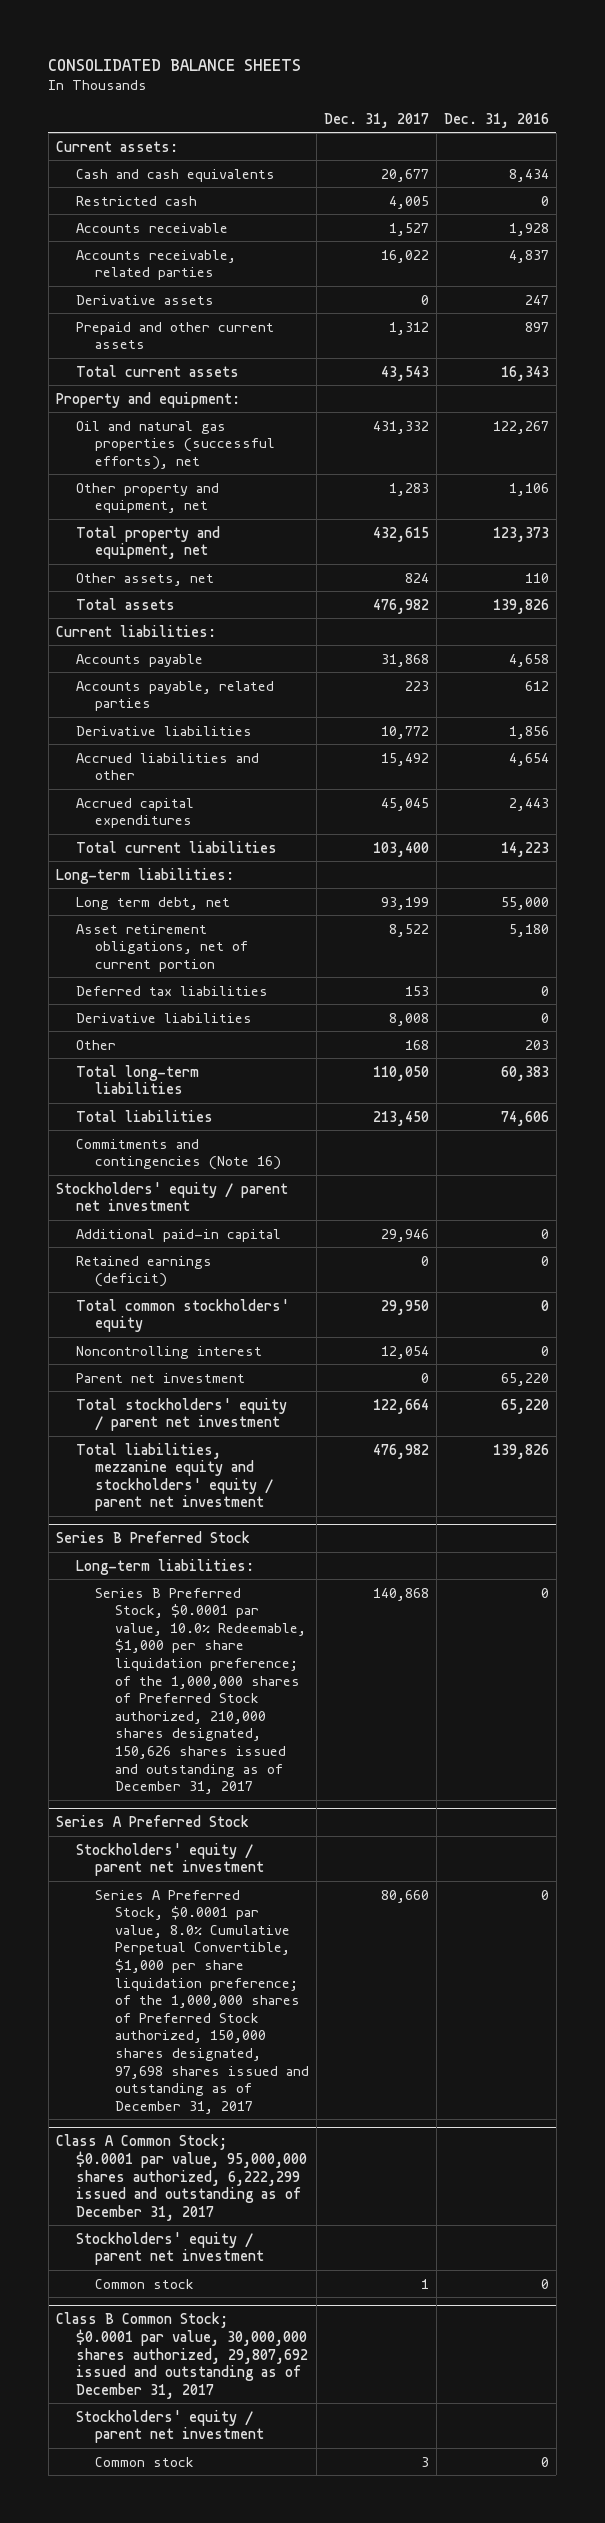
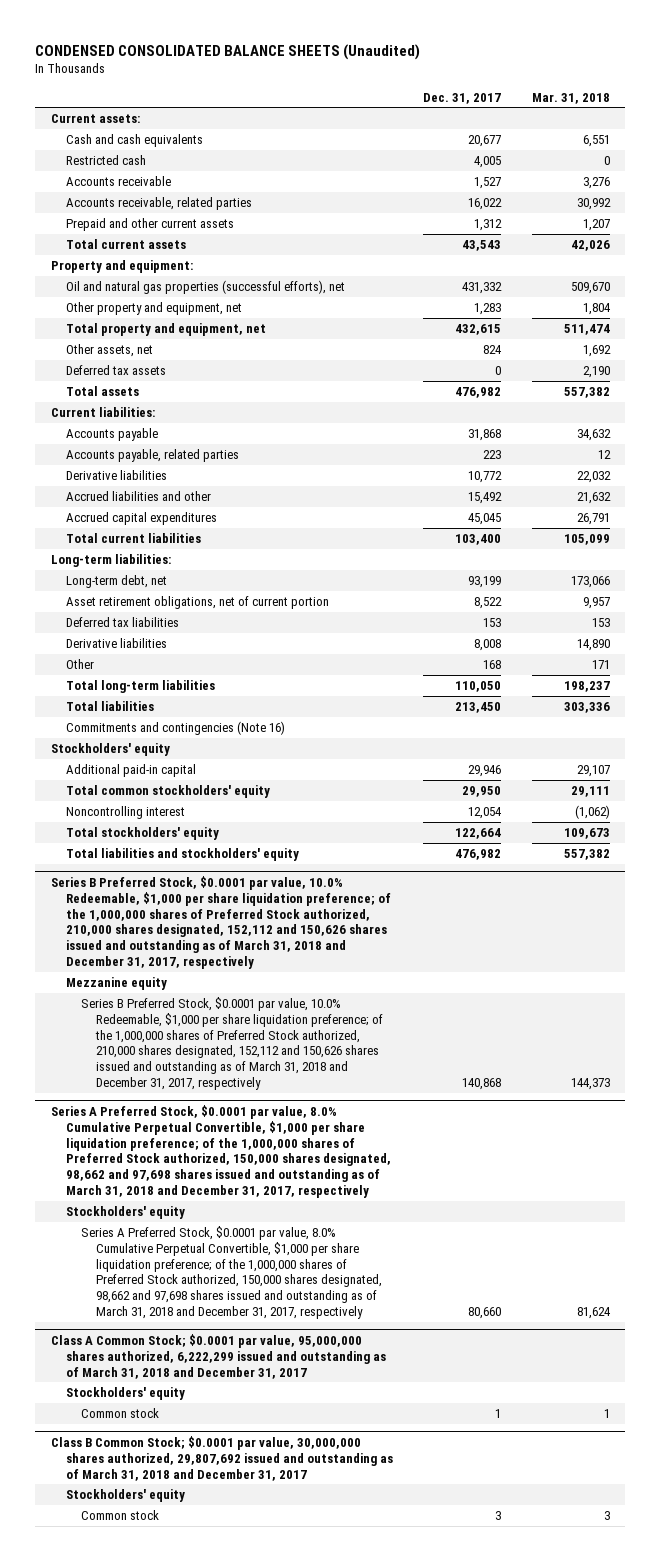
- CONSOLIDATED BALANCE SHEETS
+ CONDENSED CONSOLIDATED BALANCE SHEETS (Unaudited)
- | Dec. 31, 2017 | Dec. 31, 2016
+ | Dec. 31, 2017 | Mar. 31, 2018
- Derivative assets | 0 | 247
+ Deferred tax assets | 0 | 2,190
- Long term debt, net | 93,199 | 55,000
+ Long-term debt, net | 93,199 | 173,066
- Stockholders' equity / parent net investment
+ Stockholders' equity
- Retained earnings (deficit) | 0 | 0
- Parent net investment | 0 | 65,220
- Total stockholders' equity / parent net investment | 122,664 | 65,220
- Total liabilities, mezzanine equity and stockholders' equity / parent net investment | 476,982 | 139,826
- Series B Preferred Stock
- Long-term liabilities:
- Series B Preferred Stock, $0.0001 par value, 10.0% Redeemable, $1,000 per share liquidation preference; of the 1,000,000 shares of Preferred Stock authorized, 210,000 shares designated, 150,626 shares issued and outstanding as of December 31, 2017 | 140,868 | 0
- Series A Preferred Stock
- Stockholders' equity / parent net investment
- Series A Preferred Stock, $0.0001 par value, 8.0% Cumulative Perpetual Convertible, $1,000 per share liquidation preference; of the 1,000,000 shares of Preferred Stock authorized, 150,000 shares designated, 97,698 shares issued and outstanding as of December 31, 2017 | 80,660 | 0
- Class A Common Stock; $0.0001 par value, 95,000,000 shares authorized, 6,222,299 issued and outstanding as of December 31, 2017
- Stockholders' equity / parent net investment
+ Total stockholders' equity | 122,664 | 109,673
+ Total liabilities and stockholders' equity | 476,982 | 557,382
+ Series B Preferred Stock, $0.0001 par value, 10.0% Redeemable, $1,000 per share liquidation preference; of the 1,000,000 shares of Preferred Stock authorized, 210,000 shares designated, 152,112 and 150,626 shares issued and outstanding as of March 31, 2018 and December 31, 2017, respectively
+ Mezzanine equity
+ Series B Preferred Stock, $0.0001 par value, 10.0% Redeemable, $1,000 per share liquidation preference; of the 1,000,000 shares of Preferred Stock authorized, 210,000 shares designated, 152,112 and 150,626 shares issued and outstanding as of March 31, 2018 and December 31, 2017, respectively | 140,868 | 144,373
+ Series A Preferred Stock, $0.0001 par value, 8.0% Cumulative Perpetual Convertible, $1,000 per share liquidation preference; of the 1,000,000 shares of Preferred Stock authorized, 150,000 shares designated, 98,662 and 97,698 shares issued and outstanding as of March 31, 2018 and December 31, 2017, respectively
+ Stockholders' equity
+ Series A Preferred Stock, $0.0001 par value, 8.0% Cumulative Perpetual Convertible, $1,000 per share liquidation preference; of the 1,000,000 shares of Preferred Stock authorized, 150,000 shares designated, 98,662 and 97,698 shares issued and outstanding as of March 31, 2018 and December 31, 2017, respectively | 80,660 | 81,624
+ Class A Common Stock; $0.0001 par value, 95,000,000 shares authorized, 6,222,299 issued and outstanding as of March 31, 2018 and December 31, 2017
+ Stockholders' equity
- Class B Common Stock; $0.0001 par value, 30,000,000 shares authorized, 29,807,692 issued and outstanding as of December 31, 2017
- Stockholders' equity / parent net investment
+ Class B Common Stock; $0.0001 par value, 30,000,000 shares authorized, 29,807,692 issued and outstanding as of March 31, 2018 and December 31, 2017
+ Stockholders' equity

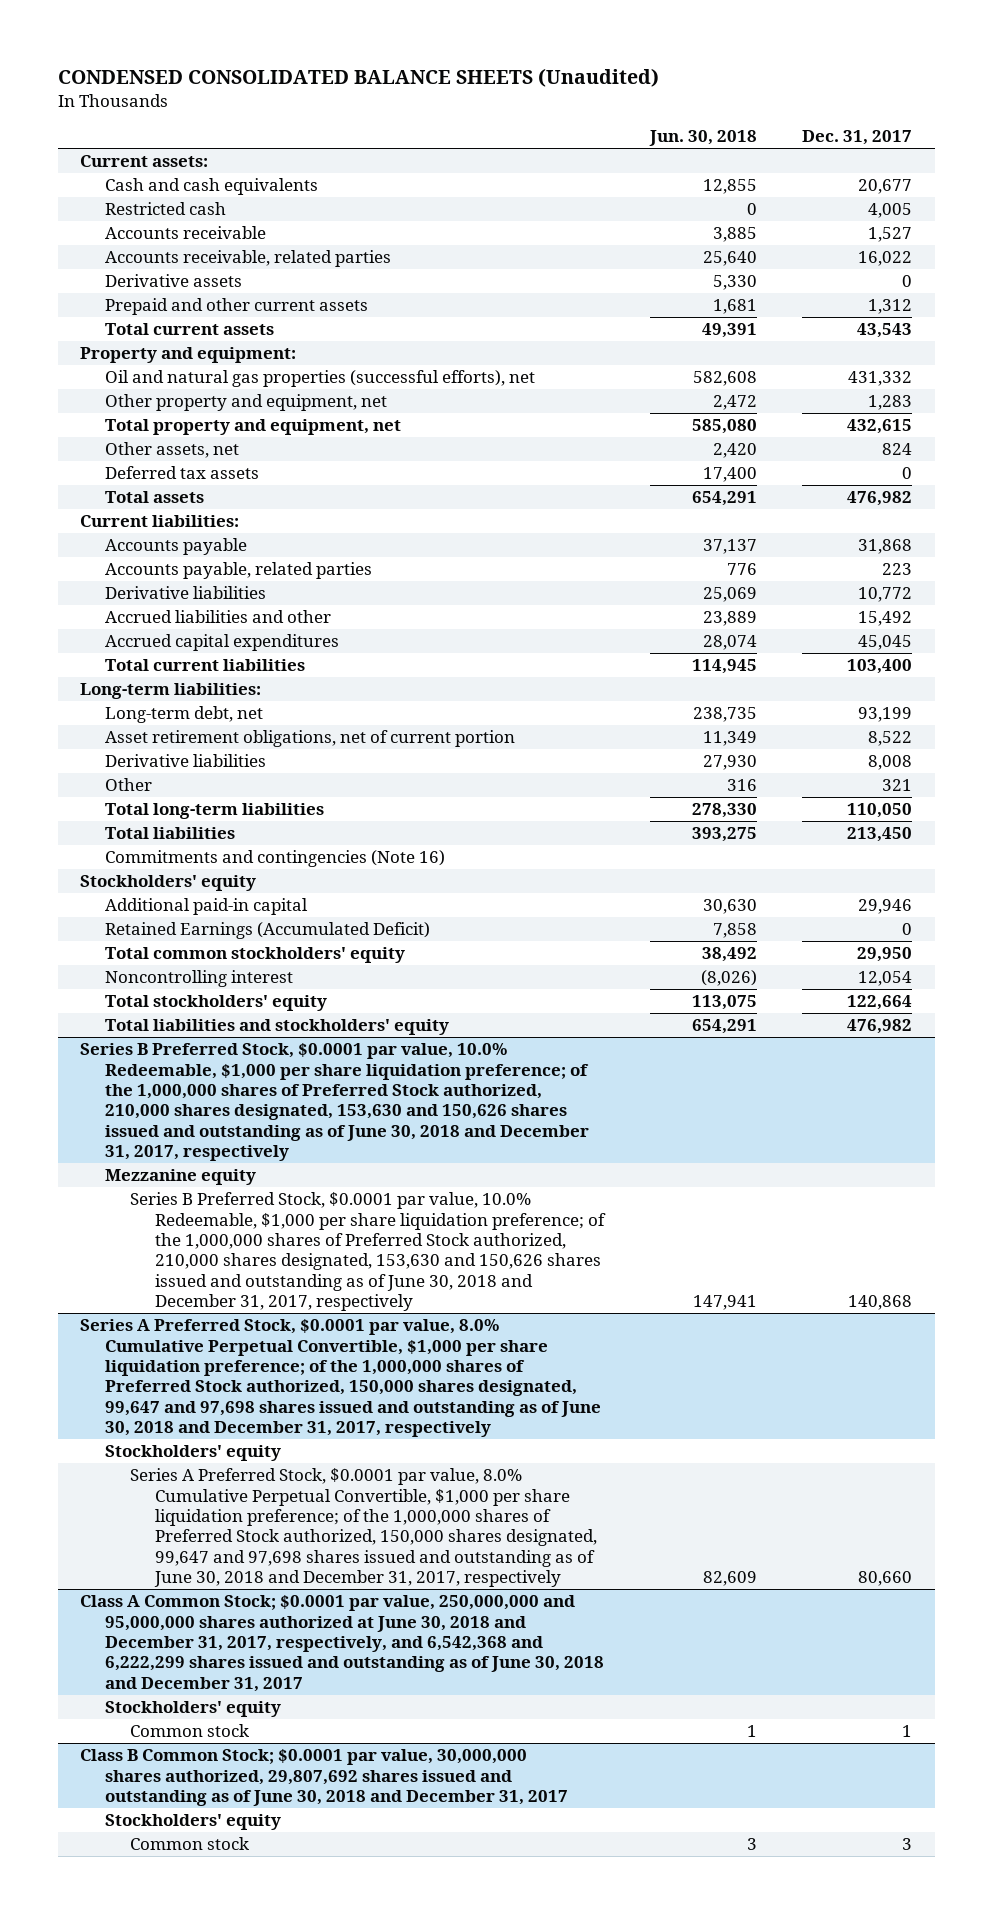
- | Dec. 31, 2017 | Mar. 31, 2018
+ | Jun. 30, 2018 | Dec. 31, 2017
+ Derivative assets | 5,330 | 0
- Deferred tax liabilities | 153 | 153
- Other | 168 | 171
+ Other | 316 | 321
+ Retained Earnings (Accumulated Deficit) | 7,858 | 0
- Series B Preferred Stock, $0.0001 par value, 10.0% Redeemable, $1,000 per share liquidation preference; of the 1,000,000 shares of Preferred Stock authorized, 210,000 shares designated, 152,112 and 150,626 shares issued and outstanding as of March 31, 2018 and December 31, 2017, respectively
+ Series B Preferred Stock, $0.0001 par value, 10.0% Redeemable, $1,000 per share liquidation preference; of the 1,000,000 shares of Preferred Stock authorized, 210,000 shares designated, 153,630 and 150,626 shares issued and outstanding as of June 30, 2018 and December 31, 2017, respectively
- Series B Preferred Stock, $0.0001 par value, 10.0% Redeemable, $1,000 per share liquidation preference; of the 1,000,000 shares of Preferred Stock authorized, 210,000 shares designated, 152,112 and 150,626 shares issued and outstanding as of March 31, 2018 and December 31, 2017, respectively | 140,868 | 144,373
- Series A Preferred Stock, $0.0001 par value, 8.0% Cumulative Perpetual Convertible, $1,000 per share liquidation preference; of the 1,000,000 shares of Preferred Stock authorized, 150,000 shares designated, 98,662 and 97,698 shares issued and outstanding as of March 31, 2018 and December 31, 2017, respectively
+ Series B Preferred Stock, $0.0001 par value, 10.0% Redeemable, $1,000 per share liquidation preference; of the 1,000,000 shares of Preferred Stock authorized, 210,000 shares designated, 153,630 and 150,626 shares issued and outstanding as of June 30, 2018 and December 31, 2017, respectively | 147,941 | 140,868
+ Series A Preferred Stock, $0.0001 par value, 8.0% Cumulative Perpetual Convertible, $1,000 per share liquidation preference; of the 1,000,000 shares of Preferred Stock authorized, 150,000 shares designated, 99,647 and 97,698 shares issued and outstanding as of June 30, 2018 and December 31, 2017, respectively
- Series A Preferred Stock, $0.0001 par value, 8.0% Cumulative Perpetual Convertible, $1,000 per share liquidation preference; of the 1,000,000 shares of Preferred Stock authorized, 150,000 shares designated, 98,662 and 97,698 shares issued and outstanding as of March 31, 2018 and December 31, 2017, respectively | 80,660 | 81,624
- Class A Common Stock; $0.0001 par value, 95,000,000 shares authorized, 6,222,299 issued and outstanding as of March 31, 2018 and December 31, 2017
+ Series A Preferred Stock, $0.0001 par value, 8.0% Cumulative Perpetual Convertible, $1,000 per share liquidation preference; of the 1,000,000 shares of Preferred Stock authorized, 150,000 shares designated, 99,647 and 97,698 shares issued and outstanding as of June 30, 2018 and December 31, 2017, respectively | 82,609 | 80,660
+ Class A Common Stock; $0.0001 par value, 250,000,000 and 95,000,000 shares authorized at June 30, 2018 and December 31, 2017, respectively, and 6,542,368 and 6,222,299 shares issued and outstanding as of June 30, 2018 and December 31, 2017
- Class B Common Stock; $0.0001 par value, 30,000,000 shares authorized, 29,807,692 issued and outstanding as of March 31, 2018 and December 31, 2017
+ Class B Common Stock; $0.0001 par value, 30,000,000 shares authorized, 29,807,692 shares issued and outstanding as of June 30, 2018 and December 31, 2017

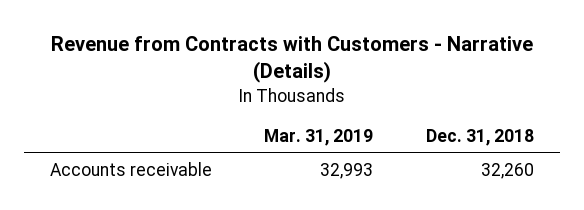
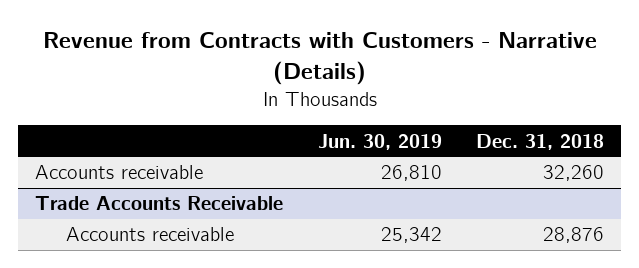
- | Mar. 31, 2019 | Dec. 31, 2018
+ | Jun. 30, 2019 | Dec. 31, 2018
+ Trade Accounts Receivable
+ Accounts receivable | 25,342 | 28,876

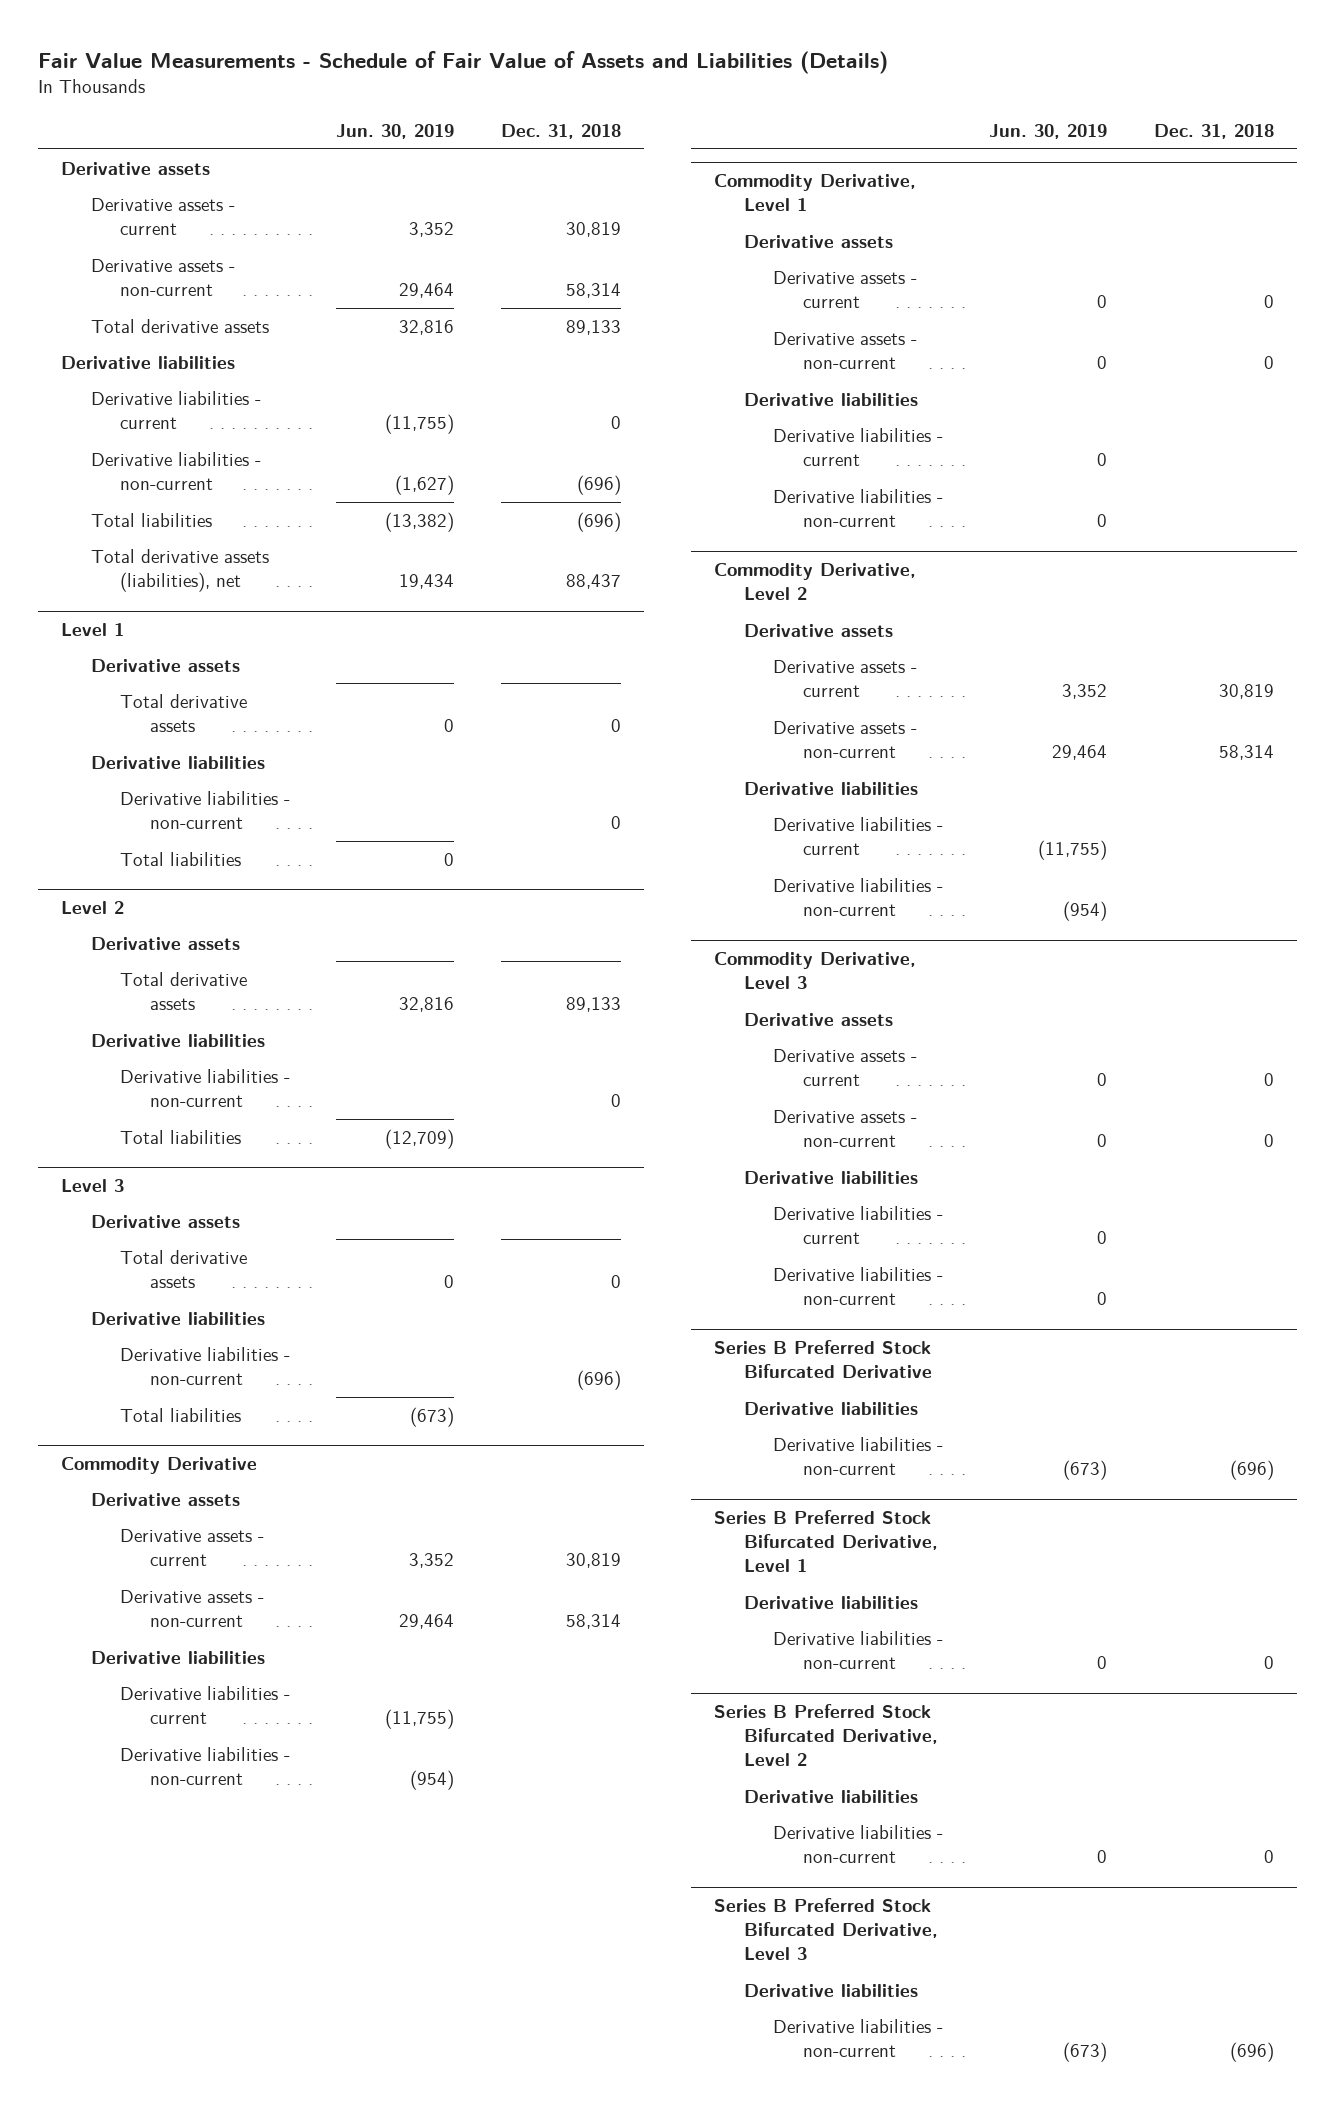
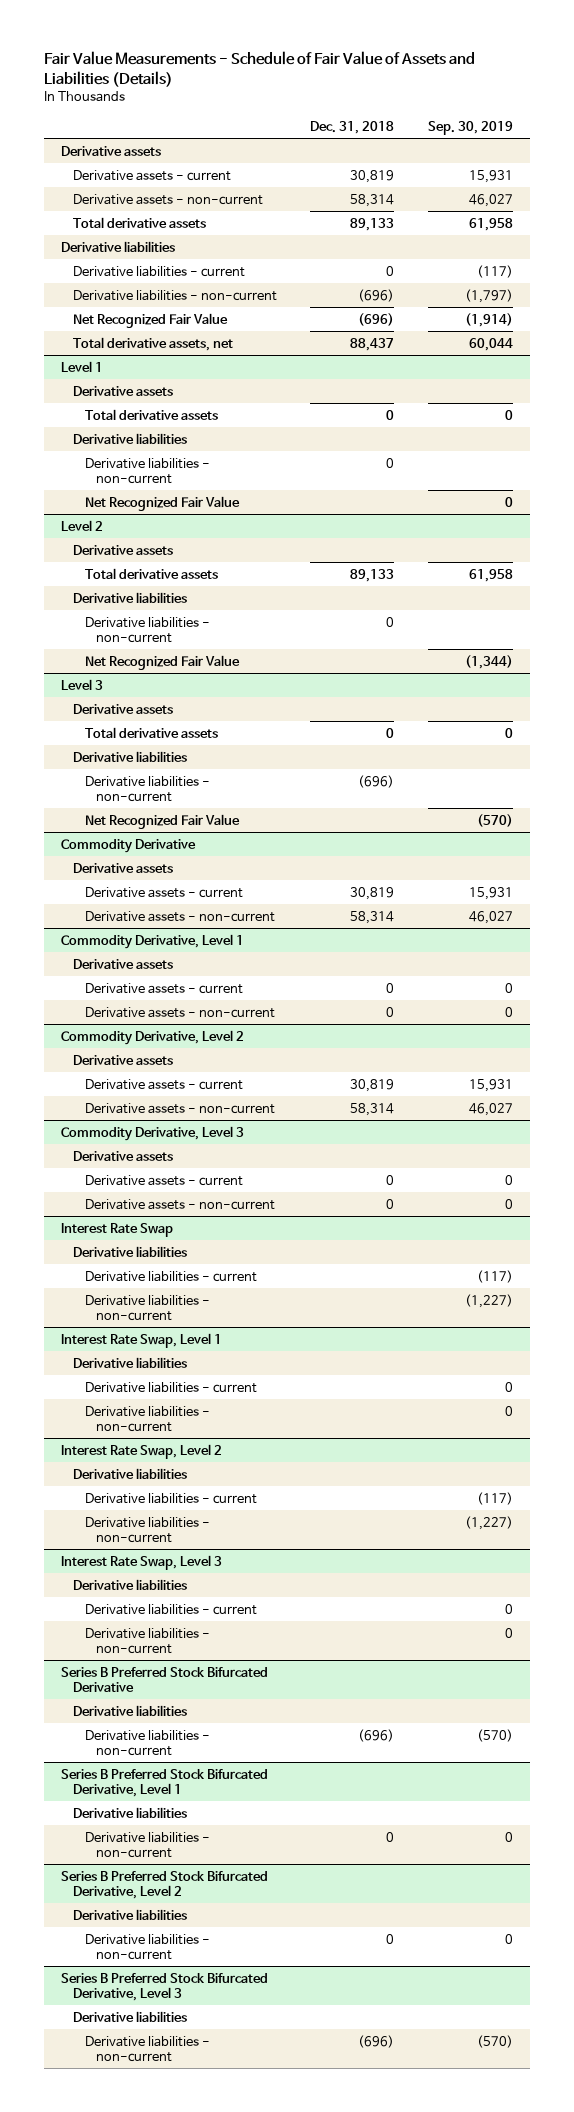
- | Jun. 30, 2019 | Dec. 31, 2018
+ | Dec. 31, 2018 | Sep. 30, 2019
- Total liabilities | (13,382) | (696)
- Total derivative assets (liabilities), net | 19,434 | 88,437
+ Net Recognized Fair Value | (696) | (1,914)
+ Total derivative assets, net | 88,437 | 60,044
@ Level 1
- Total liabilities | 0 |
+ Net Recognized Fair Value | | 0
@ Level 2
- Total liabilities | (12,709) |
+ Net Recognized Fair Value | | (1,344)
@ Level 3
- Total liabilities | (673) |
+ Net Recognized Fair Value | | (570)
@ Commodity Derivative
- Derivative liabilities
- Derivative liabilities - current | (11,755) |
- Derivative liabilities - non-current | (954) |
@ Commodity Derivative, Level 1
- Derivative liabilities
- Derivative liabilities - current | 0 |
- Derivative liabilities - non-current | 0 |
@ Commodity Derivative, Level 2
- Derivative liabilities
- Derivative liabilities - current | (11,755) |
- Derivative liabilities - non-current | (954) |
+ Interest Rate Swap
+ Interest Rate Swap, Level 1
+ Derivative liabilities
+ Derivative liabilities - current | | 0
+ Derivative liabilities - non-current | | 0
+ Interest Rate Swap, Level 2
+ Derivative liabilities
+ Derivative liabilities - current | | (117)
+ Derivative liabilities - non-current | | (1,227)
+ Interest Rate Swap, Level 3
+ Derivative liabilities
+ Derivative liabilities - current | | 0
+ Derivative liabilities - non-current | | 0

